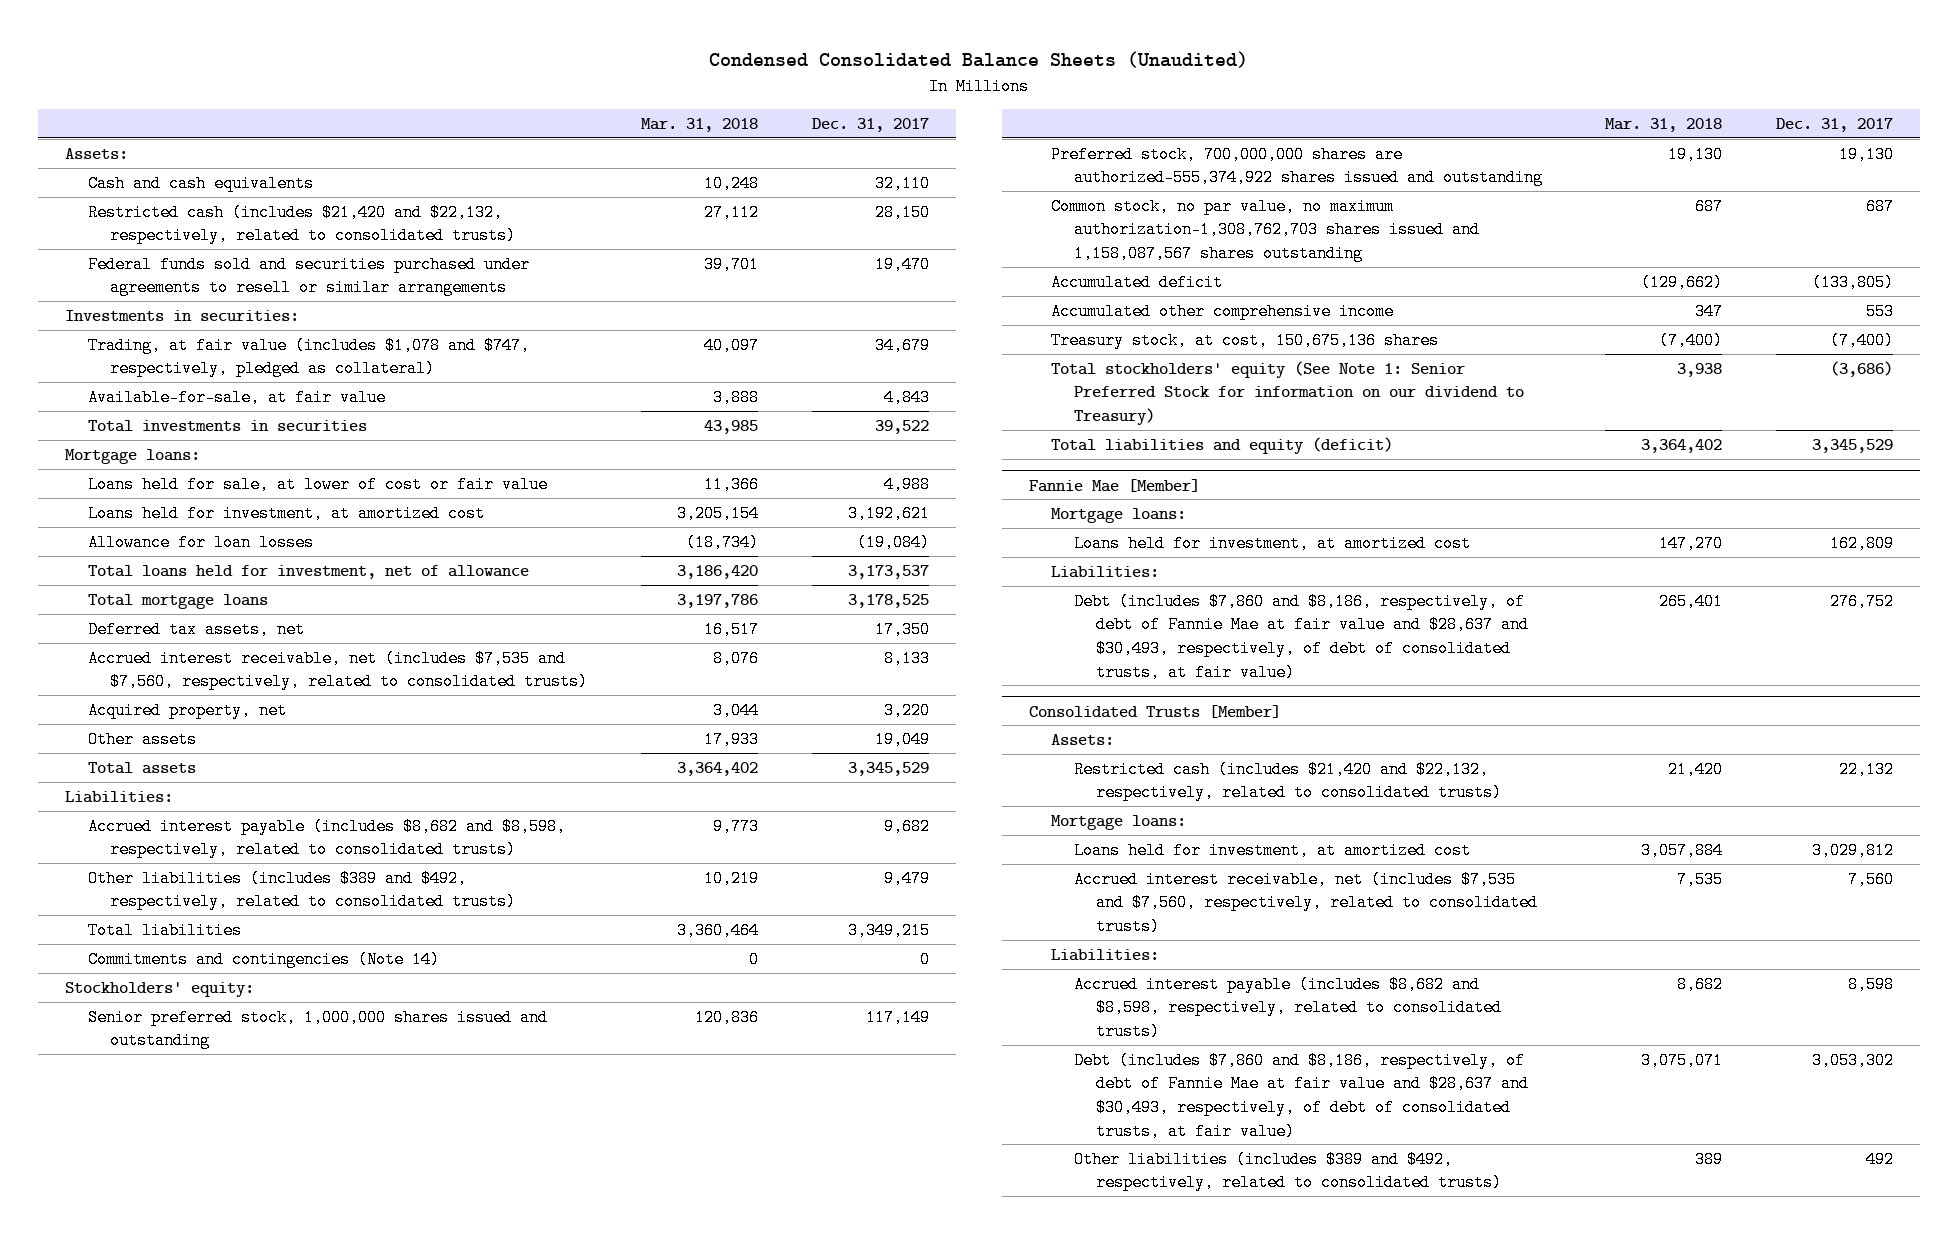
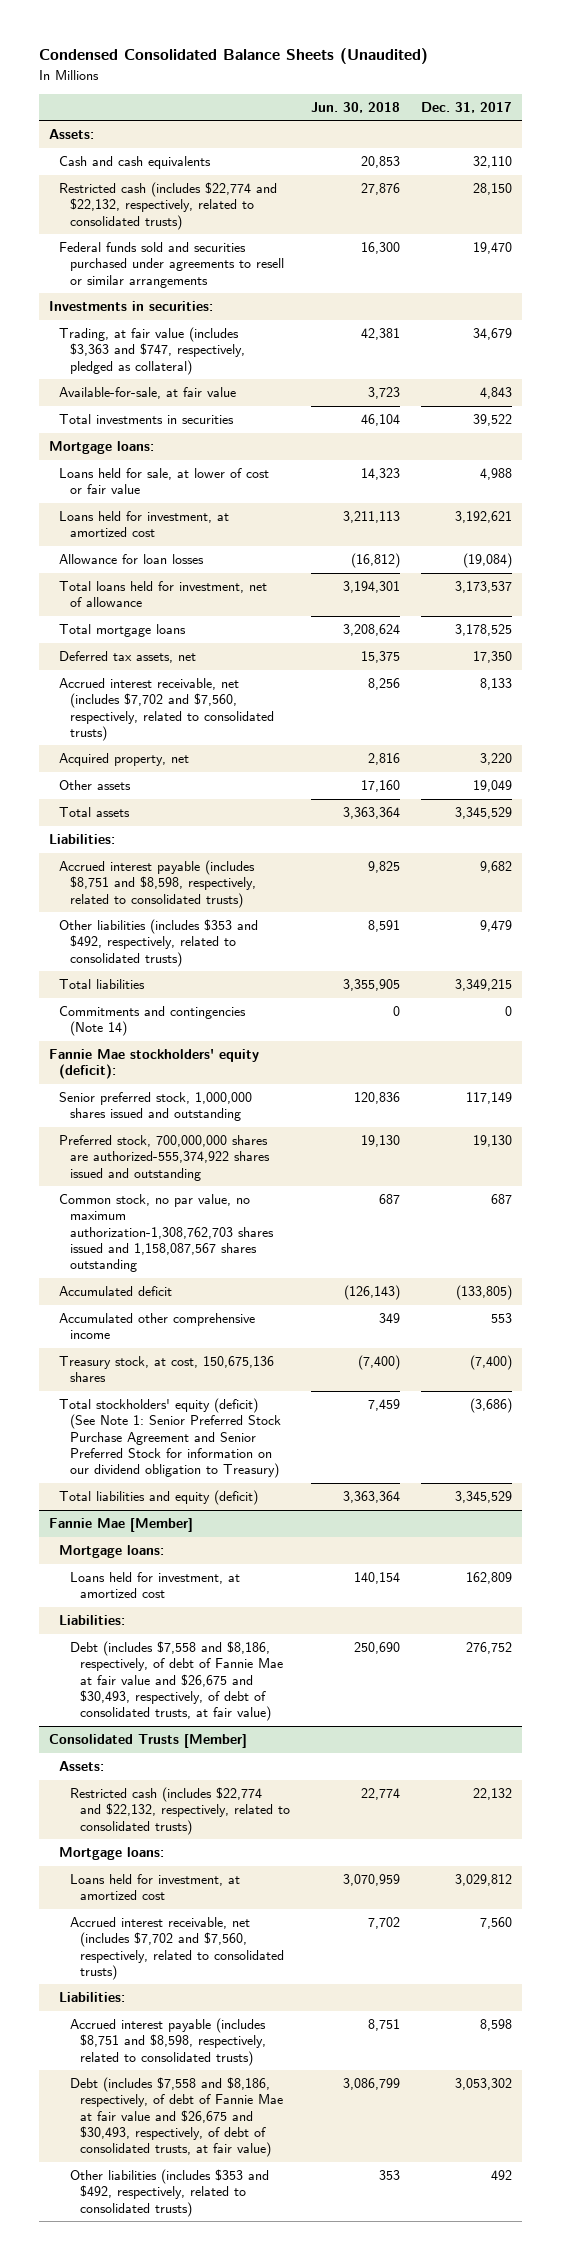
- | Mar. 31, 2018 | Dec. 31, 2017
+ | Jun. 30, 2018 | Dec. 31, 2017
- Restricted cash (includes $21,420 and $22,132, respectively, related to consolidated trusts) | 27,112 | 28,150
+ Restricted cash (includes $22,774 and $22,132, respectively, related to consolidated trusts) | 27,876 | 28,150
- Trading, at fair value (includes $1,078 and $747, respectively, pledged as collateral) | 40,097 | 34,679
+ Trading, at fair value (includes $3,363 and $747, respectively, pledged as collateral) | 42,381 | 34,679
- Accrued interest receivable, net (includes $7,535 and $7,560, respectively, related to consolidated trusts) | 8,076 | 8,133
+ Accrued interest receivable, net (includes $7,702 and $7,560, respectively, related to consolidated trusts) | 8,256 | 8,133
- Accrued interest payable (includes $8,682 and $8,598, respectively, related to consolidated trusts) | 9,773 | 9,682
- Other liabilities (includes $389 and $492, respectively, related to consolidated trusts) | 10,219 | 9,479
+ Accrued interest payable (includes $8,751 and $8,598, respectively, related to consolidated trusts) | 9,825 | 9,682
+ Other liabilities (includes $353 and $492, respectively, related to consolidated trusts) | 8,591 | 9,479
- Stockholders' equity:
+ Fannie Mae stockholders' equity (deficit):
- Total stockholders' equity (See Note 1: Senior Preferred Stock for information on our dividend to Treasury) | 3,938 | (3,686)
+ Total stockholders' equity (deficit) (See Note 1: Senior Preferred Stock Purchase Agreement and Senior Preferred Stock for information on our dividend obligation to Treasury) | 7,459 | (3,686)
@ Fannie Mae [Member]
- Debt (includes $7,860 and $8,186, respectively, of debt of Fannie Mae at fair value and $28,637 and $30,493, respectively, of debt of consolidated trusts, at fair value) | 265,401 | 276,752
+ Debt (includes $7,558 and $8,186, respectively, of debt of Fannie Mae at fair value and $26,675 and $30,493, respectively, of debt of consolidated trusts, at fair value) | 250,690 | 276,752
@ Consolidated Trusts [Member]
- Restricted cash (includes $21,420 and $22,132, respectively, related to consolidated trusts) | 21,420 | 22,132
+ Restricted cash (includes $22,774 and $22,132, respectively, related to consolidated trusts) | 22,774 | 22,132
- Accrued interest receivable, net (includes $7,535 and $7,560, respectively, related to consolidated trusts) | 7,535 | 7,560
+ Accrued interest receivable, net (includes $7,702 and $7,560, respectively, related to consolidated trusts) | 7,702 | 7,560
- Accrued interest payable (includes $8,682 and $8,598, respectively, related to consolidated trusts) | 8,682 | 8,598
- Debt (includes $7,860 and $8,186, respectively, of debt of Fannie Mae at fair value and $28,637 and $30,493, respectively, of debt of consolidated trusts, at fair value) | 3,075,071 | 3,053,302
- Other liabilities (includes $389 and $492, respectively, related to consolidated trusts) | 389 | 492
+ Accrued interest payable (includes $8,751 and $8,598, respectively, related to consolidated trusts) | 8,751 | 8,598
+ Debt (includes $7,558 and $8,186, respectively, of debt of Fannie Mae at fair value and $26,675 and $30,493, respectively, of debt of consolidated trusts, at fair value) | 3,086,799 | 3,053,302
+ Other liabilities (includes $353 and $492, respectively, related to consolidated trusts) | 353 | 492

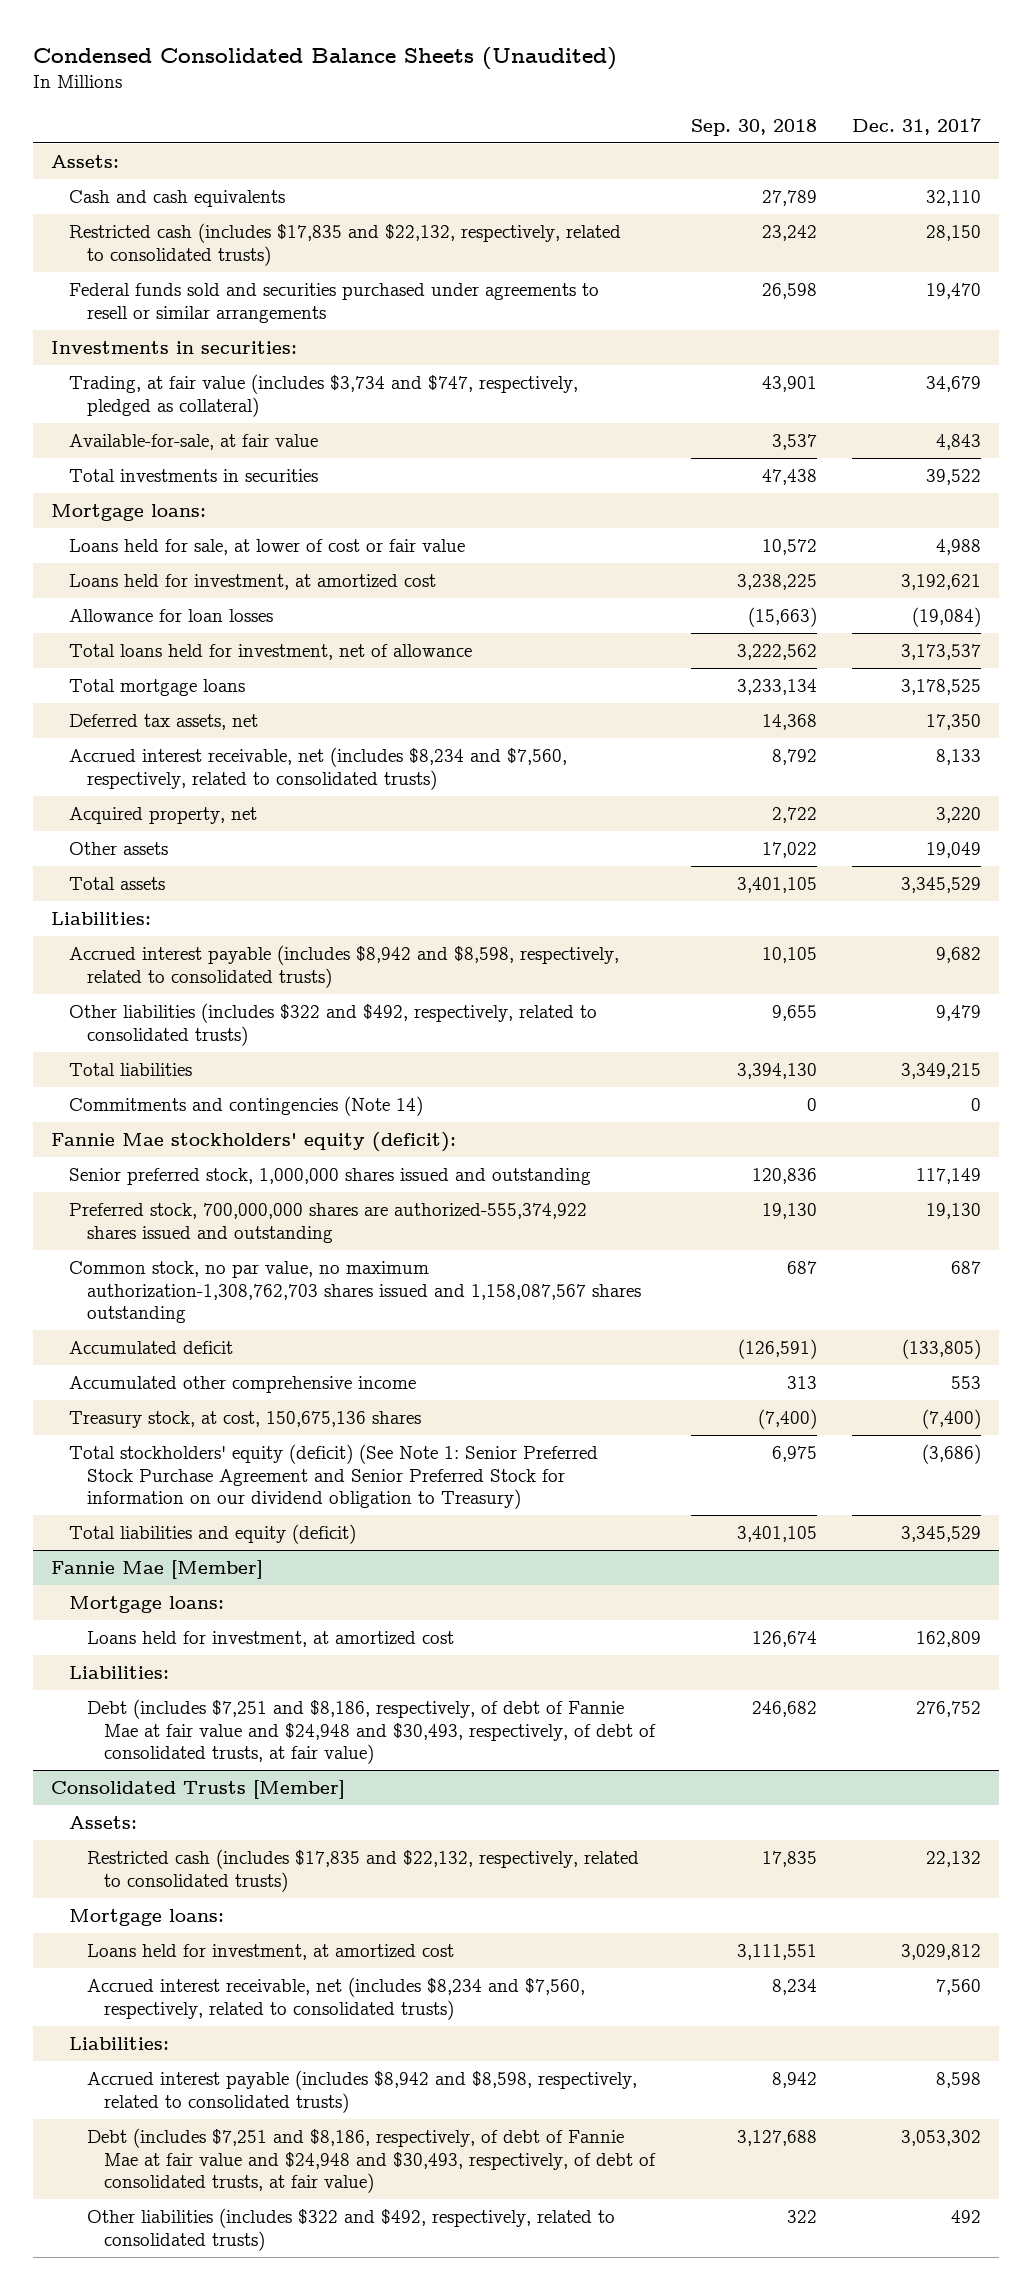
- | Jun. 30, 2018 | Dec. 31, 2017
+ | Sep. 30, 2018 | Dec. 31, 2017
- Restricted cash (includes $22,774 and $22,132, respectively, related to consolidated trusts) | 27,876 | 28,150
+ Restricted cash (includes $17,835 and $22,132, respectively, related to consolidated trusts) | 23,242 | 28,150
- Trading, at fair value (includes $3,363 and $747, respectively, pledged as collateral) | 42,381 | 34,679
+ Trading, at fair value (includes $3,734 and $747, respectively, pledged as collateral) | 43,901 | 34,679
- Accrued interest receivable, net (includes $7,702 and $7,560, respectively, related to consolidated trusts) | 8,256 | 8,133
+ Accrued interest receivable, net (includes $8,234 and $7,560, respectively, related to consolidated trusts) | 8,792 | 8,133
- Accrued interest payable (includes $8,751 and $8,598, respectively, related to consolidated trusts) | 9,825 | 9,682
- Other liabilities (includes $353 and $492, respectively, related to consolidated trusts) | 8,591 | 9,479
+ Accrued interest payable (includes $8,942 and $8,598, respectively, related to consolidated trusts) | 10,105 | 9,682
+ Other liabilities (includes $322 and $492, respectively, related to consolidated trusts) | 9,655 | 9,479
@ Fannie Mae [Member]
- Debt (includes $7,558 and $8,186, respectively, of debt of Fannie Mae at fair value and $26,675 and $30,493, respectively, of debt of consolidated trusts, at fair value) | 250,690 | 276,752
+ Debt (includes $7,251 and $8,186, respectively, of debt of Fannie Mae at fair value and $24,948 and $30,493, respectively, of debt of consolidated trusts, at fair value) | 246,682 | 276,752
@ Consolidated Trusts [Member]
- Restricted cash (includes $22,774 and $22,132, respectively, related to consolidated trusts) | 22,774 | 22,132
+ Restricted cash (includes $17,835 and $22,132, respectively, related to consolidated trusts) | 17,835 | 22,132
- Accrued interest receivable, net (includes $7,702 and $7,560, respectively, related to consolidated trusts) | 7,702 | 7,560
+ Accrued interest receivable, net (includes $8,234 and $7,560, respectively, related to consolidated trusts) | 8,234 | 7,560
- Accrued interest payable (includes $8,751 and $8,598, respectively, related to consolidated trusts) | 8,751 | 8,598
- Debt (includes $7,558 and $8,186, respectively, of debt of Fannie Mae at fair value and $26,675 and $30,493, respectively, of debt of consolidated trusts, at fair value) | 3,086,799 | 3,053,302
- Other liabilities (includes $353 and $492, respectively, related to consolidated trusts) | 353 | 492
+ Accrued interest payable (includes $8,942 and $8,598, respectively, related to consolidated trusts) | 8,942 | 8,598
+ Debt (includes $7,251 and $8,186, respectively, of debt of Fannie Mae at fair value and $24,948 and $30,493, respectively, of debt of consolidated trusts, at fair value) | 3,127,688 | 3,053,302
+ Other liabilities (includes $322 and $492, respectively, related to consolidated trusts) | 322 | 492

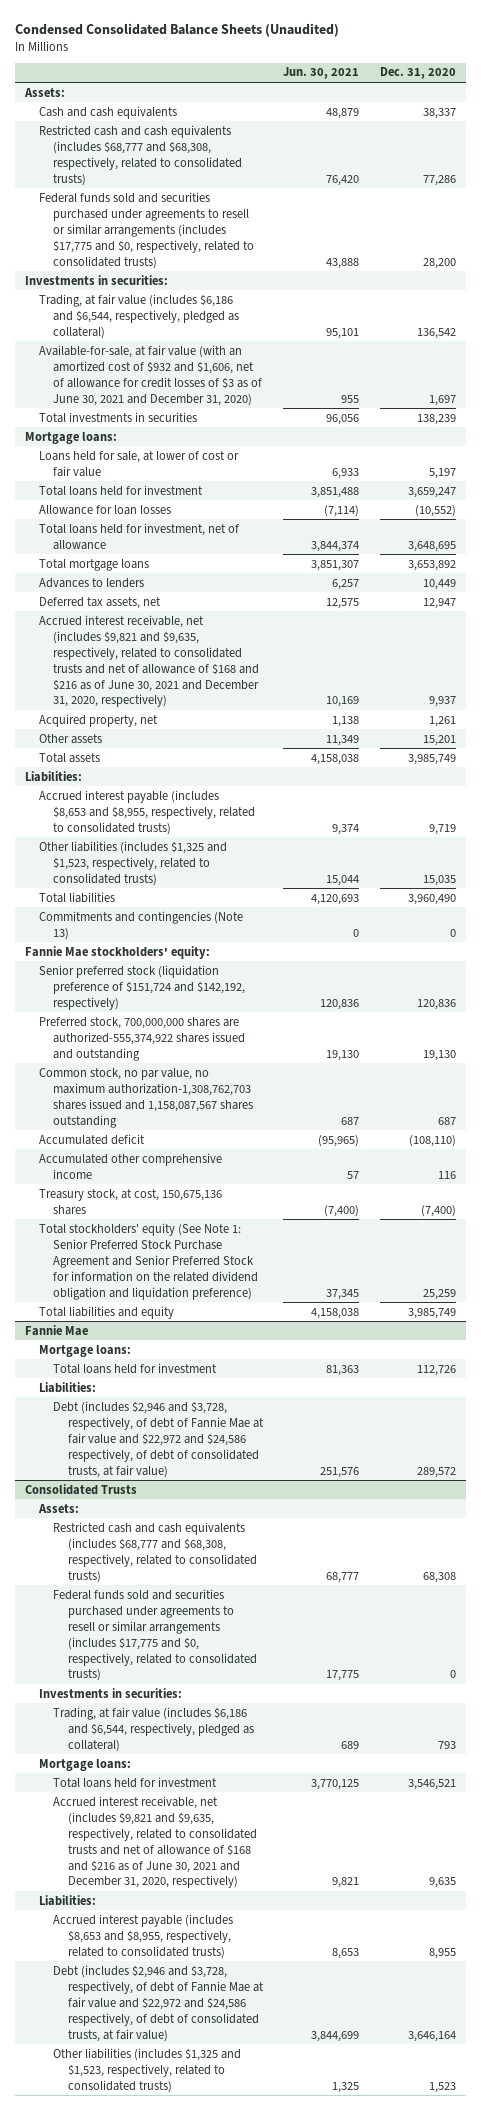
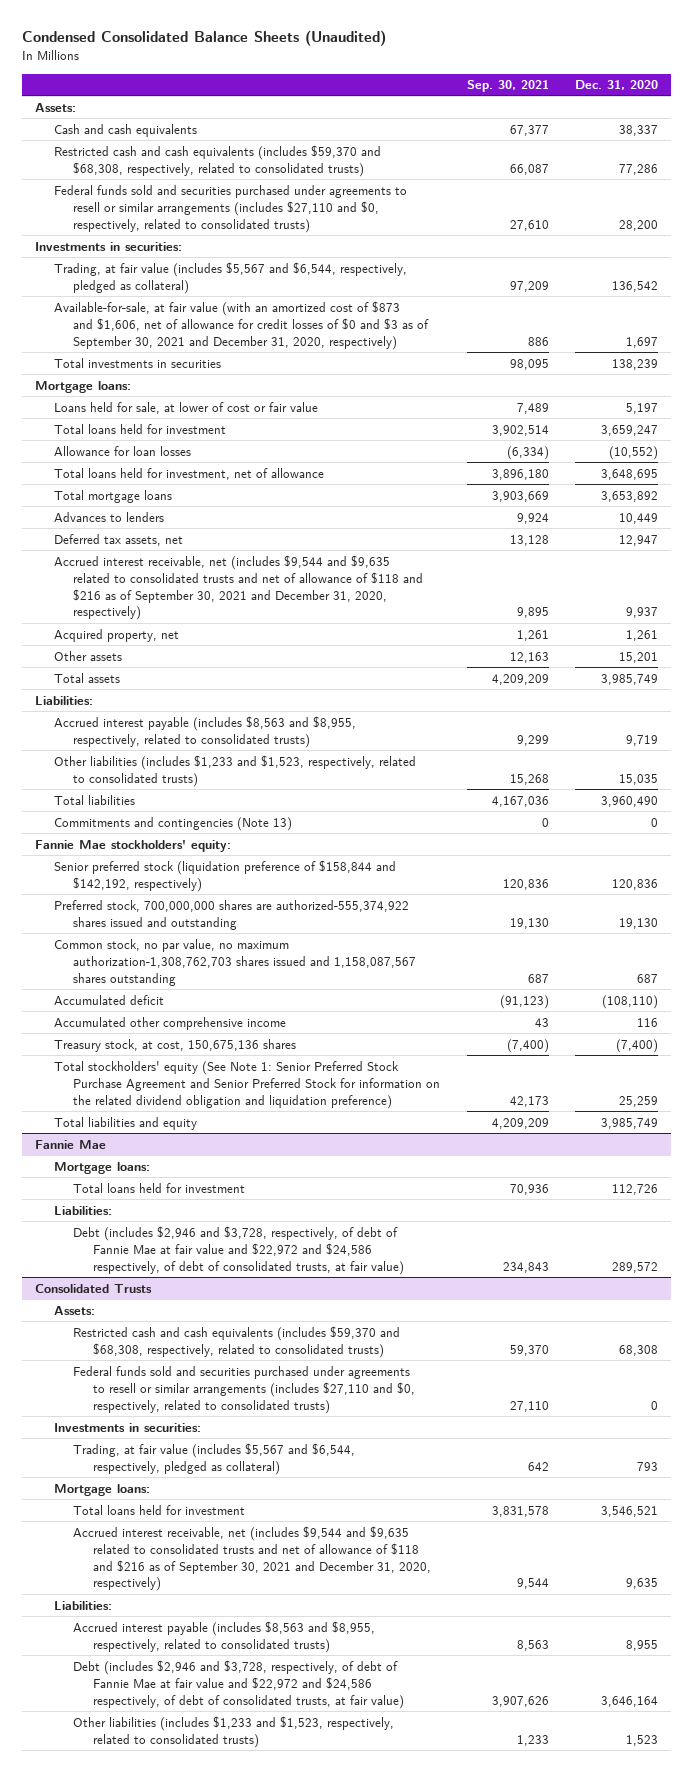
- | Jun. 30, 2021 | Dec. 31, 2020
+ | Sep. 30, 2021 | Dec. 31, 2020
- Restricted cash and cash equivalents (includes $68,777 and $68,308, respectively, related to consolidated trusts) | 76,420 | 77,286
- Federal funds sold and securities purchased under agreements to resell or similar arrangements (includes $17,775 and $0, respectively, related to consolidated trusts) | 43,888 | 28,200
+ Restricted cash and cash equivalents (includes $59,370 and $68,308, respectively, related to consolidated trusts) | 66,087 | 77,286
+ Federal funds sold and securities purchased under agreements to resell or similar arrangements (includes $27,110 and $0, respectively, related to consolidated trusts) | 27,610 | 28,200
- Trading, at fair value (includes $6,186 and $6,544, respectively, pledged as collateral) | 95,101 | 136,542
- Available-for-sale, at fair value (with an amortized cost of $932 and $1,606, net of allowance for credit losses of $3 as of June 30, 2021 and December 31, 2020) | 955 | 1,697
+ Trading, at fair value (includes $5,567 and $6,544, respectively, pledged as collateral) | 97,209 | 136,542
+ Available-for-sale, at fair value (with an amortized cost of $873 and $1,606, net of allowance for credit losses of $0 and $3 as of September 30, 2021 and December 31, 2020, respectively) | 886 | 1,697
- Accrued interest receivable, net (includes $9,821 and $9,635, respectively, related to consolidated trusts and net of allowance of $168 and $216 as of June 30, 2021 and December 31, 2020, respectively) | 10,169 | 9,937
+ Accrued interest receivable, net (includes $9,544 and $9,635 related to consolidated trusts and net of allowance of $118 and $216 as of September 30, 2021 and December 31, 2020, respectively) | 9,895 | 9,937
- Accrued interest payable (includes $8,653 and $8,955, respectively, related to consolidated trusts) | 9,374 | 9,719
- Other liabilities (includes $1,325 and $1,523, respectively, related to consolidated trusts) | 15,044 | 15,035
+ Accrued interest payable (includes $8,563 and $8,955, respectively, related to consolidated trusts) | 9,299 | 9,719
+ Other liabilities (includes $1,233 and $1,523, respectively, related to consolidated trusts) | 15,268 | 15,035
- Senior preferred stock (liquidation preference of $151,724 and $142,192, respectively) | 120,836 | 120,836
+ Senior preferred stock (liquidation preference of $158,844 and $142,192, respectively) | 120,836 | 120,836
@ Consolidated Trusts
- Restricted cash and cash equivalents (includes $68,777 and $68,308, respectively, related to consolidated trusts) | 68,777 | 68,308
- Federal funds sold and securities purchased under agreements to resell or similar arrangements (includes $17,775 and $0, respectively, related to consolidated trusts) | 17,775 | 0
+ Restricted cash and cash equivalents (includes $59,370 and $68,308, respectively, related to consolidated trusts) | 59,370 | 68,308
+ Federal funds sold and securities purchased under agreements to resell or similar arrangements (includes $27,110 and $0, respectively, related to consolidated trusts) | 27,110 | 0
- Trading, at fair value (includes $6,186 and $6,544, respectively, pledged as collateral) | 689 | 793
+ Trading, at fair value (includes $5,567 and $6,544, respectively, pledged as collateral) | 642 | 793
- Accrued interest receivable, net (includes $9,821 and $9,635, respectively, related to consolidated trusts and net of allowance of $168 and $216 as of June 30, 2021 and December 31, 2020, respectively) | 9,821 | 9,635
+ Accrued interest receivable, net (includes $9,544 and $9,635 related to consolidated trusts and net of allowance of $118 and $216 as of September 30, 2021 and December 31, 2020, respectively) | 9,544 | 9,635
- Accrued interest payable (includes $8,653 and $8,955, respectively, related to consolidated trusts) | 8,653 | 8,955
+ Accrued interest payable (includes $8,563 and $8,955, respectively, related to consolidated trusts) | 8,563 | 8,955
- Other liabilities (includes $1,325 and $1,523, respectively, related to consolidated trusts) | 1,325 | 1,523
+ Other liabilities (includes $1,233 and $1,523, respectively, related to consolidated trusts) | 1,233 | 1,523

